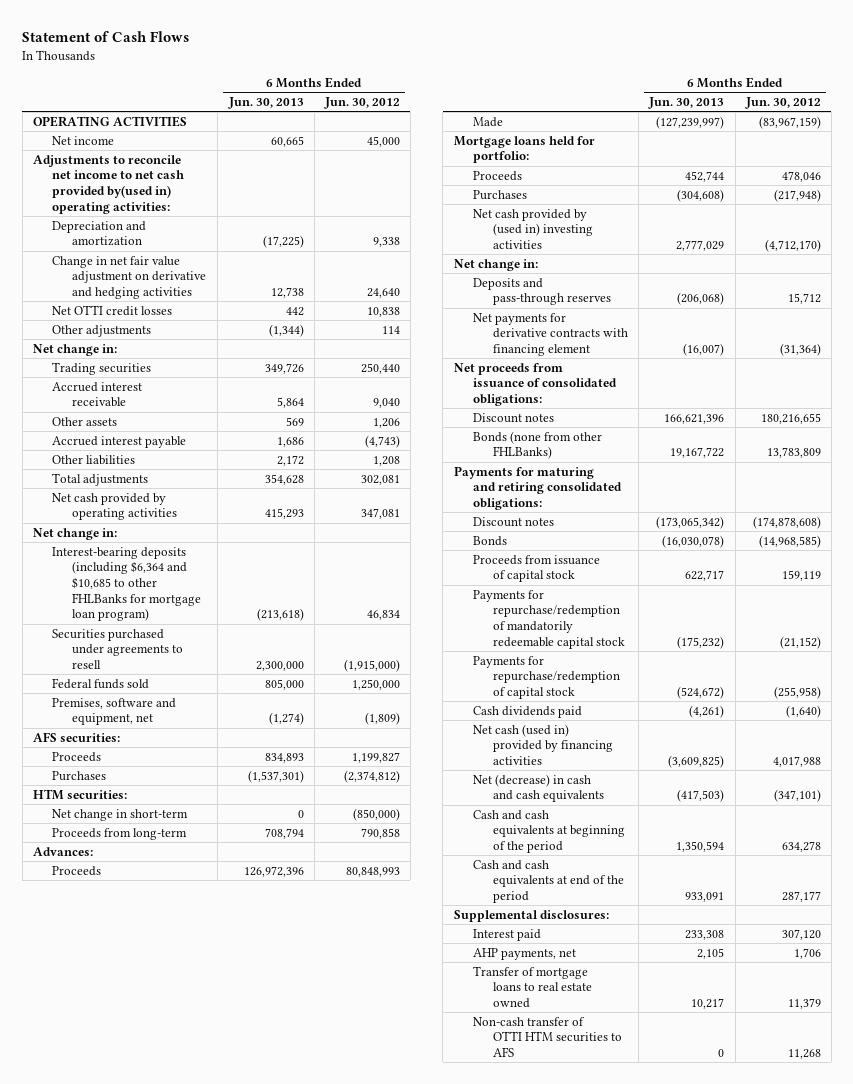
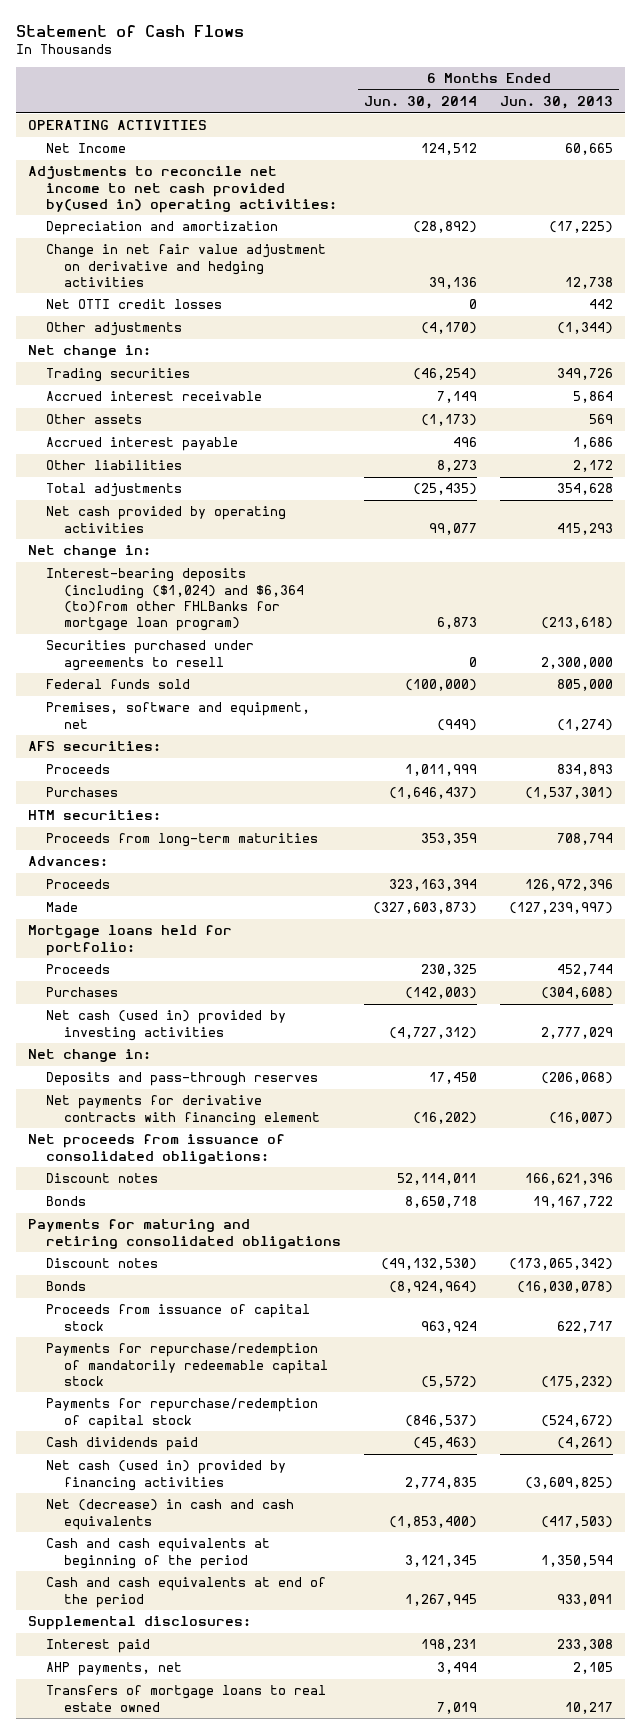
- | 6 Months Ended Jun. 30, 2013 | 6 Months Ended Jun. 30, 2012
+ | 6 Months Ended Jun. 30, 2014 | 6 Months Ended Jun. 30, 2013
- Net income | 60,665 | 45,000
+ Net Income | 124,512 | 60,665
- Interest-bearing deposits (including $6,364 and $10,685 to other FHLBanks for mortgage loan program) | (213,618) | 46,834
+ Interest-bearing deposits (including ($1,024) and $6,364 (to)from other FHLBanks for mortgage loan program) | 6,873 | (213,618)
- Net change in short-term | 0 | (850,000)
- Proceeds from long-term | 708,794 | 790,858
+ Proceeds from long-term maturities | 353,359 | 708,794
- Net cash provided by (used in) investing activities | 2,777,029 | (4,712,170)
+ Net cash (used in) provided by investing activities | (4,727,312) | 2,777,029
- Bonds (none from other FHLBanks) | 19,167,722 | 13,783,809
- Payments for maturing and retiring consolidated obligations:
+ Bonds | 8,650,718 | 19,167,722
+ Payments for maturing and retiring consolidated obligations
- Transfer of mortgage loans to real estate owned | 10,217 | 11,379
- Non-cash transfer of OTTI HTM securities to AFS | 0 | 11,268
+ Transfers of mortgage loans to real estate owned | 7,019 | 10,217

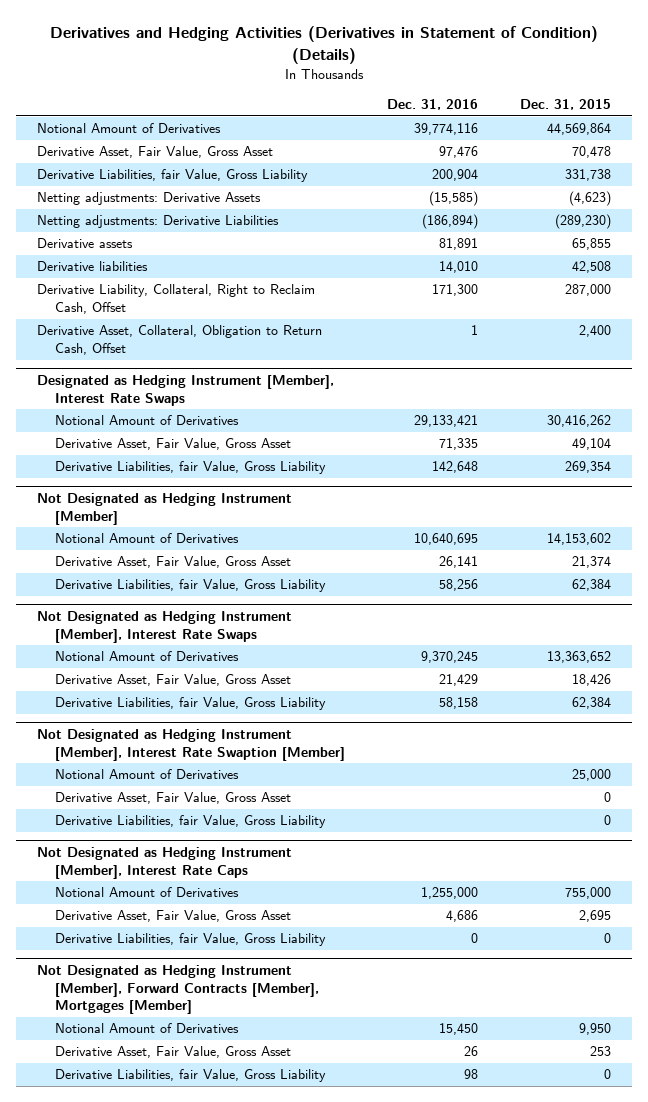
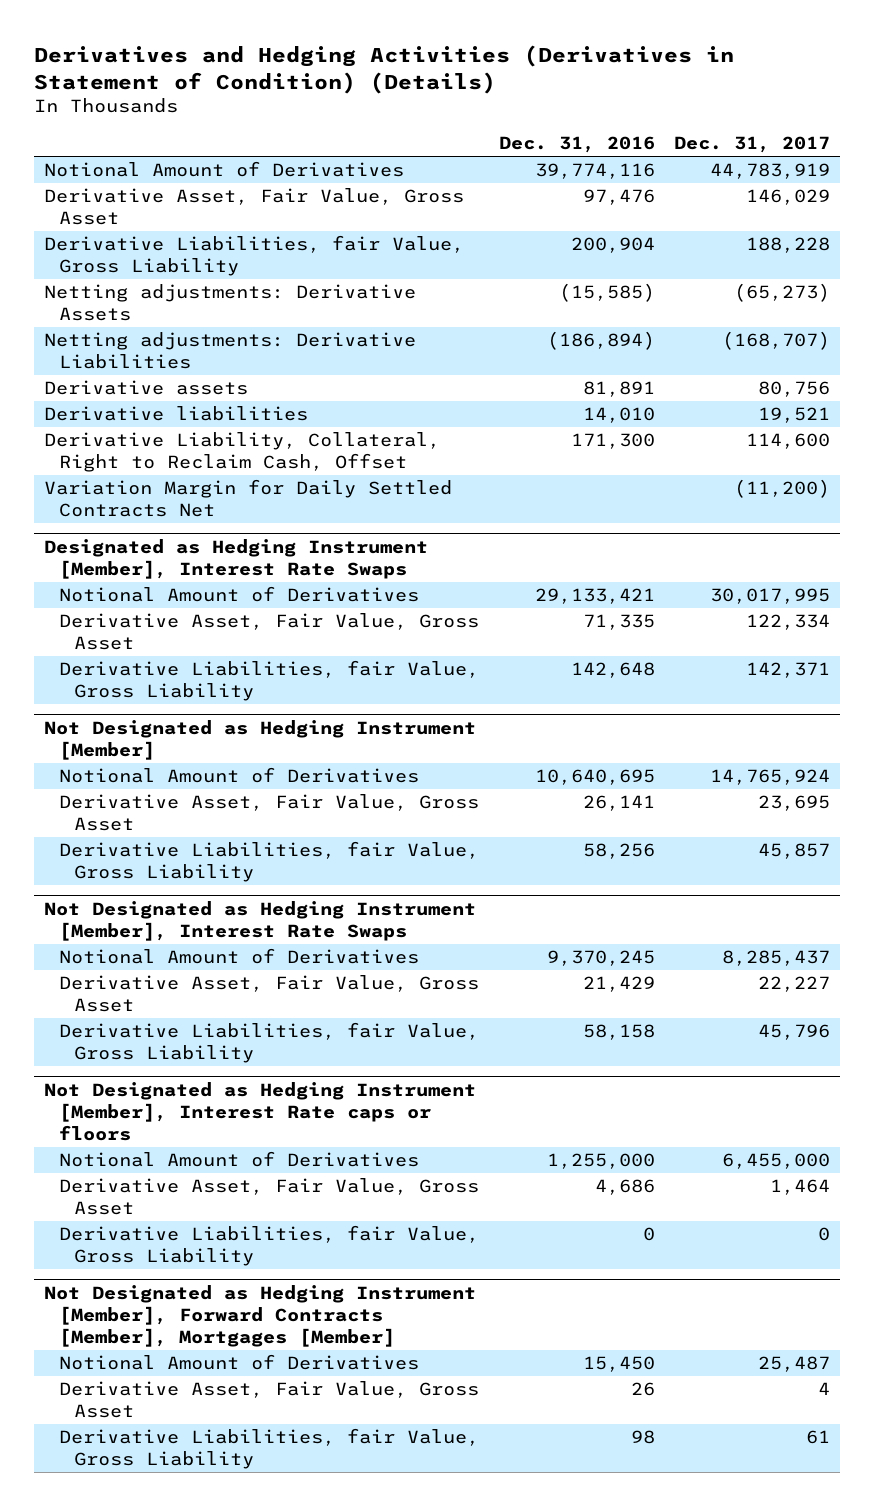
- | Dec. 31, 2016 | Dec. 31, 2015
+ | Dec. 31, 2016 | Dec. 31, 2017
- Derivative Asset, Collateral, Obligation to Return Cash, Offset | 1 | 2,400
+ Variation Margin for Daily Settled Contracts Net | | (11,200)
- Not Designated as Hedging Instrument [Member], Interest Rate Swaption [Member]
- Notional Amount of Derivatives | | 25,000
- Derivative Asset, Fair Value, Gross Asset | | 0
- Derivative Liabilities, fair Value, Gross Liability | | 0
- Not Designated as Hedging Instrument [Member], Interest Rate Caps
+ Not Designated as Hedging Instrument [Member], Interest Rate caps or floors

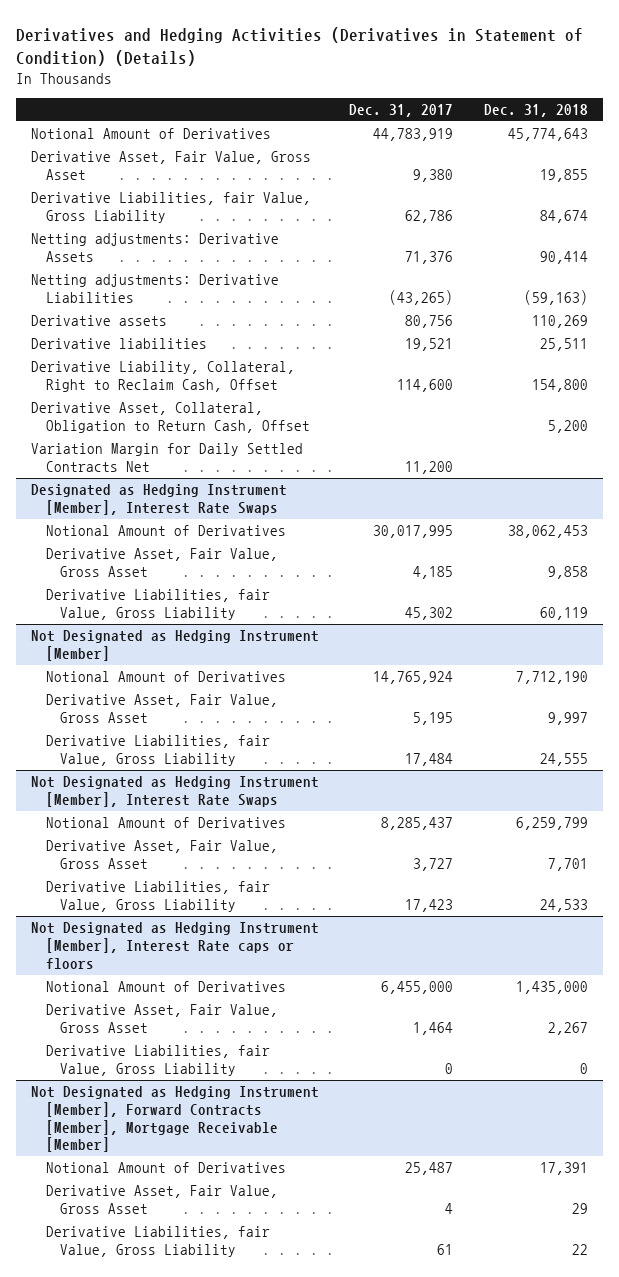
- | Dec. 31, 2016 | Dec. 31, 2017
+ | Dec. 31, 2017 | Dec. 31, 2018
- Derivative Asset, Fair Value, Gross Asset | 97,476 | 146,029
- Derivative Liabilities, fair Value, Gross Liability | 200,904 | 188,228
- Netting adjustments: Derivative Assets | (15,585) | (65,273)
- Netting adjustments: Derivative Liabilities | (186,894) | (168,707)
+ Derivative Asset, Fair Value, Gross Asset | 9,380 | 19,855
+ Derivative Liabilities, fair Value, Gross Liability | 62,786 | 84,674
+ Netting adjustments: Derivative Assets | 71,376 | 90,414
+ Netting adjustments: Derivative Liabilities | (43,265) | (59,163)
- Variation Margin for Daily Settled Contracts Net | | (11,200)
+ Derivative Asset, Collateral, Obligation to Return Cash, Offset | | 5,200
+ Variation Margin for Daily Settled Contracts Net | 11,200 |
@ Designated as Hedging Instrument [Member], Interest Rate Swaps
- Derivative Asset, Fair Value, Gross Asset | 71,335 | 122,334
- Derivative Liabilities, fair Value, Gross Liability | 142,648 | 142,371
+ Derivative Asset, Fair Value, Gross Asset | 4,185 | 9,858
+ Derivative Liabilities, fair Value, Gross Liability | 45,302 | 60,119
@ Not Designated as Hedging Instrument [Member]
- Derivative Asset, Fair Value, Gross Asset | 26,141 | 23,695
- Derivative Liabilities, fair Value, Gross Liability | 58,256 | 45,857
+ Derivative Asset, Fair Value, Gross Asset | 5,195 | 9,997
+ Derivative Liabilities, fair Value, Gross Liability | 17,484 | 24,555
@ Not Designated as Hedging Instrument [Member], Interest Rate Swaps
- Derivative Asset, Fair Value, Gross Asset | 21,429 | 22,227
- Derivative Liabilities, fair Value, Gross Liability | 58,158 | 45,796
+ Derivative Asset, Fair Value, Gross Asset | 3,727 | 7,701
+ Derivative Liabilities, fair Value, Gross Liability | 17,423 | 24,533
- Not Designated as Hedging Instrument [Member], Forward Contracts [Member], Mortgages [Member]
+ Not Designated as Hedging Instrument [Member], Forward Contracts [Member], Mortgage Receivable [Member]

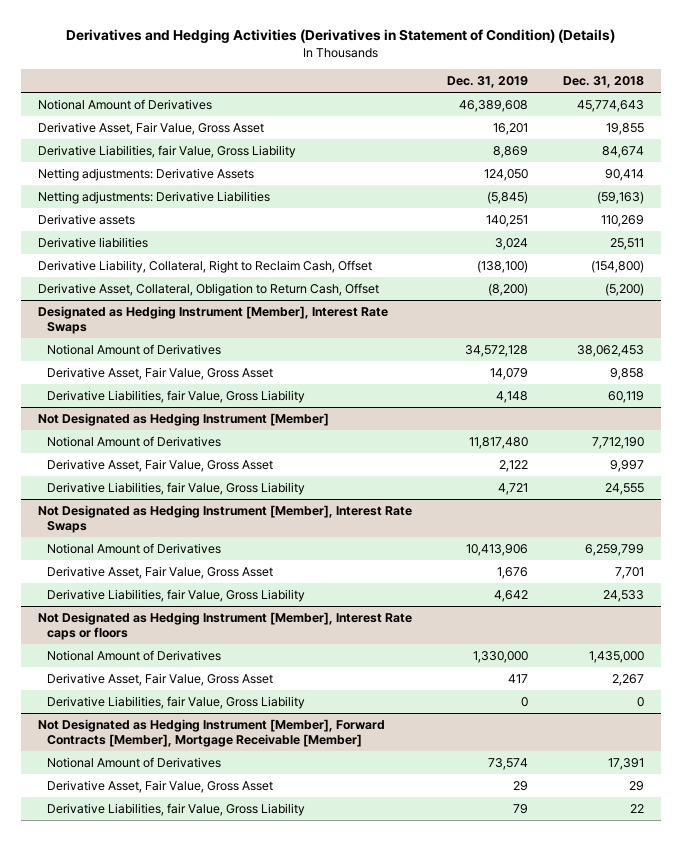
- | Dec. 31, 2017 | Dec. 31, 2018
+ | Dec. 31, 2019 | Dec. 31, 2018
- Derivative Liability, Collateral, Right to Reclaim Cash, Offset | 114,600 | 154,800
- Derivative Asset, Collateral, Obligation to Return Cash, Offset | | 5,200
- Variation Margin for Daily Settled Contracts Net | 11,200 |
+ Derivative Liability, Collateral, Right to Reclaim Cash, Offset | (138,100) | (154,800)
+ Derivative Asset, Collateral, Obligation to Return Cash, Offset | (8,200) | (5,200)

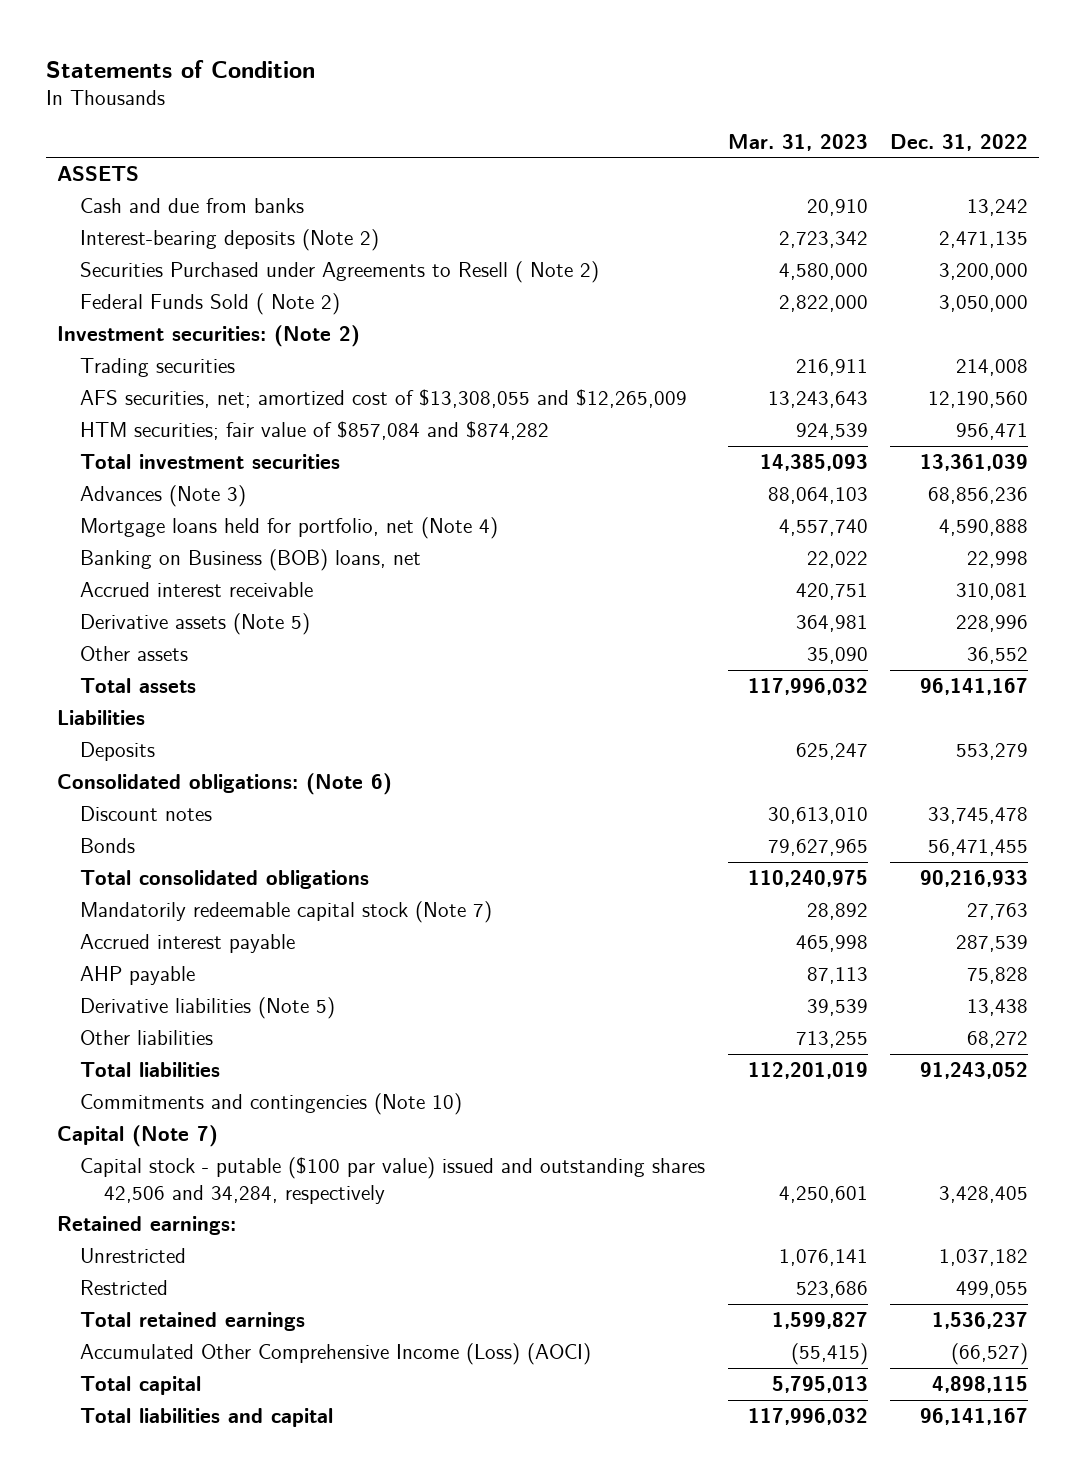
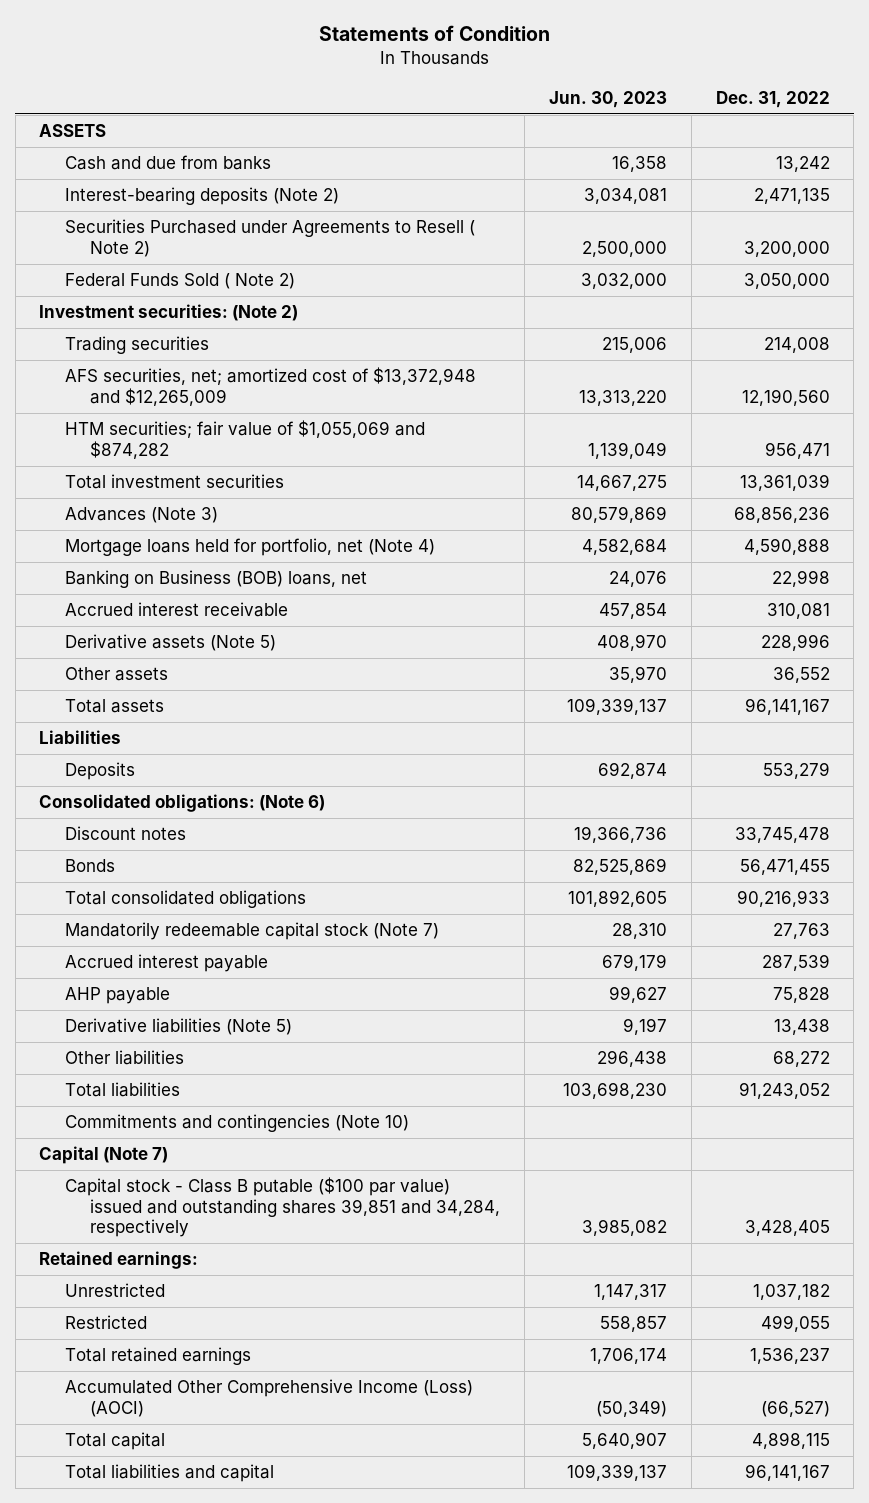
- | Mar. 31, 2023 | Dec. 31, 2022
+ | Jun. 30, 2023 | Dec. 31, 2022
- AFS securities, net; amortized cost of $13,308,055 and $12,265,009 | 13,243,643 | 12,190,560
- HTM securities; fair value of $857,084 and $874,282 | 924,539 | 956,471
+ AFS securities, net; amortized cost of $13,372,948 and $12,265,009 | 13,313,220 | 12,190,560
+ HTM securities; fair value of $1,055,069 and $874,282 | 1,139,049 | 956,471
- Capital stock - putable ($100 par value) issued and outstanding shares 42,506 and 34,284, respectively | 4,250,601 | 3,428,405
+ Capital stock - Class B putable ($100 par value) issued and outstanding shares 39,851 and 34,284, respectively | 3,985,082 | 3,428,405

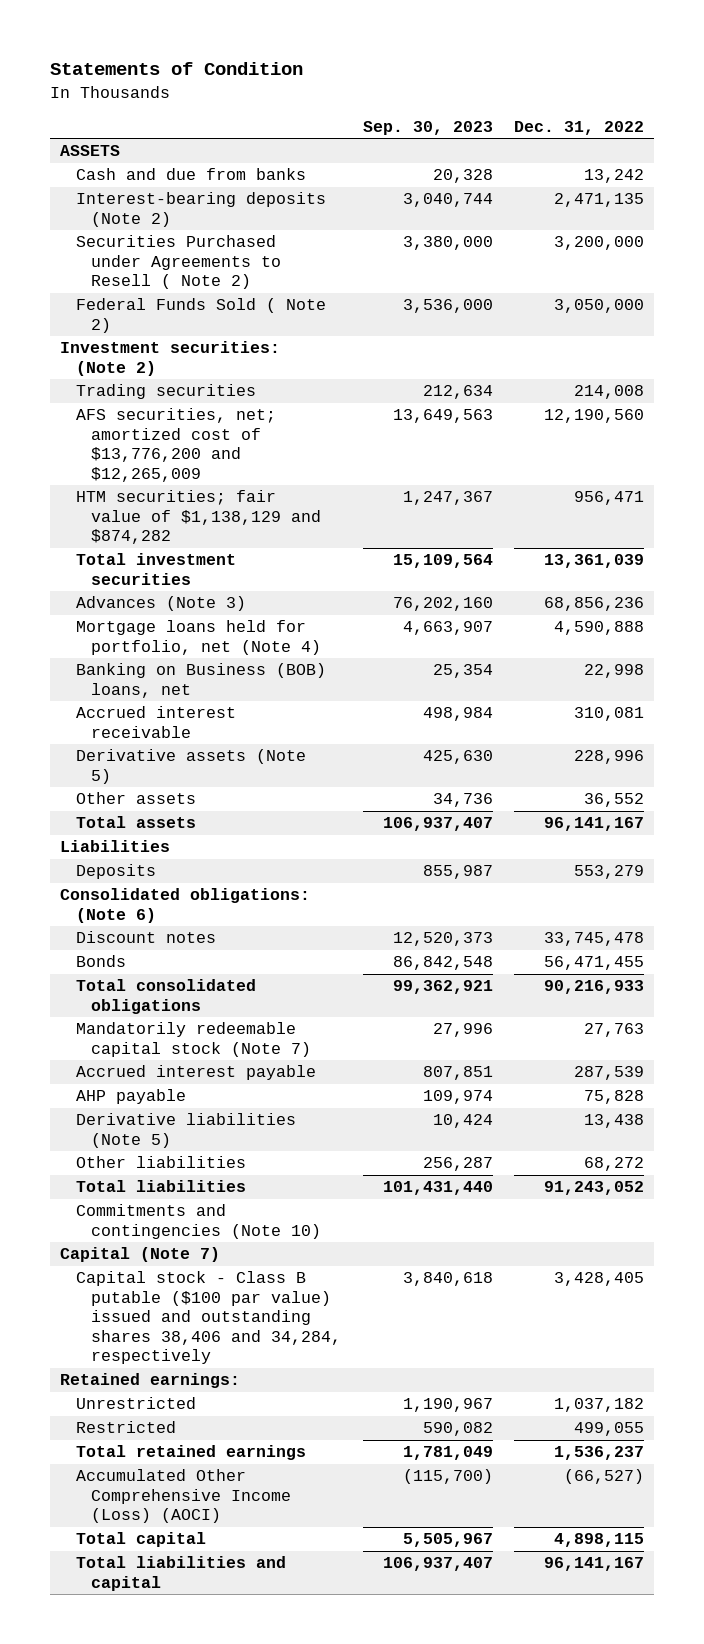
- | Jun. 30, 2023 | Dec. 31, 2022
+ | Sep. 30, 2023 | Dec. 31, 2022
- AFS securities, net; amortized cost of $13,372,948 and $12,265,009 | 13,313,220 | 12,190,560
- HTM securities; fair value of $1,055,069 and $874,282 | 1,139,049 | 956,471
+ AFS securities, net; amortized cost of $13,776,200 and $12,265,009 | 13,649,563 | 12,190,560
+ HTM securities; fair value of $1,138,129 and $874,282 | 1,247,367 | 956,471
- Capital stock - Class B putable ($100 par value) issued and outstanding shares 39,851 and 34,284, respectively | 3,985,082 | 3,428,405
+ Capital stock - Class B putable ($100 par value) issued and outstanding shares 38,406 and 34,284, respectively | 3,840,618 | 3,428,405

